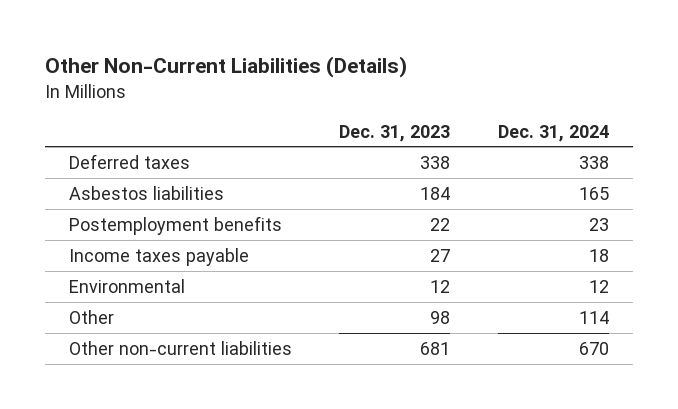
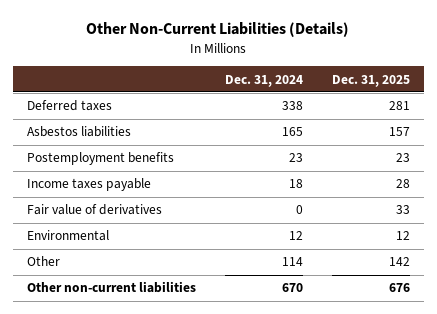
- | Dec. 31, 2023 | Dec. 31, 2024
+ | Dec. 31, 2024 | Dec. 31, 2025
+ Fair value of derivatives | 0 | 33

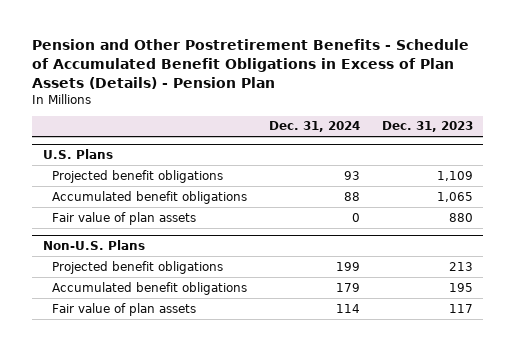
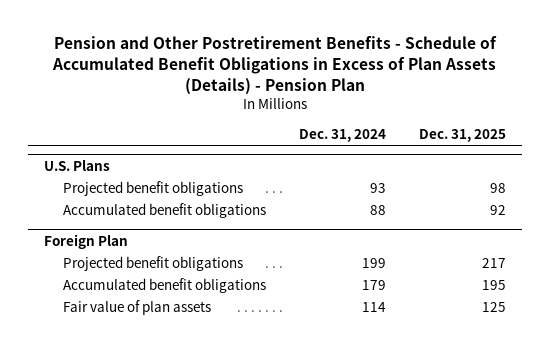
- | Dec. 31, 2024 | Dec. 31, 2023
+ | Dec. 31, 2024 | Dec. 31, 2025
@ U.S. Plans
- Fair value of plan assets | 0 | 880
- Non-U.S. Plans
+ Foreign Plan

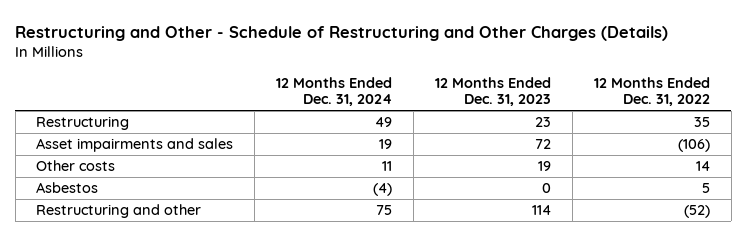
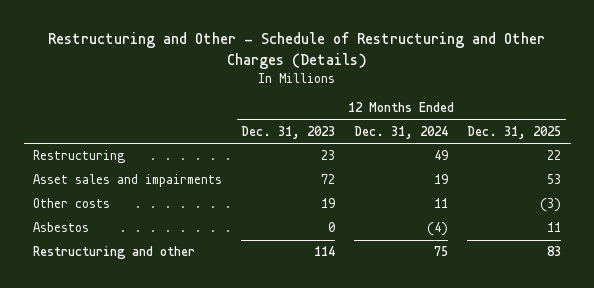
- | 12 Months Ended Dec. 31, 2024 | 12 Months Ended Dec. 31, 2023 | 12 Months Ended Dec. 31, 2022
+ | 12 Months Ended Dec. 31, 2023 | 12 Months Ended Dec. 31, 2024 | 12 Months Ended Dec. 31, 2025
- Asset impairments and sales | 19 | 72 | (106)
+ Asset sales and impairments | 72 | 19 | 53

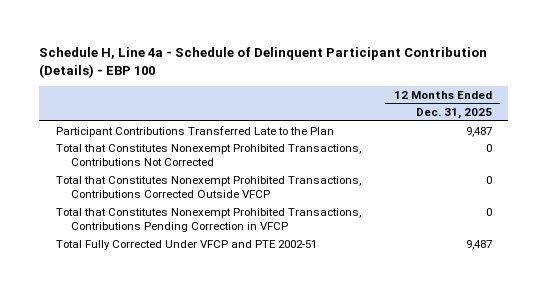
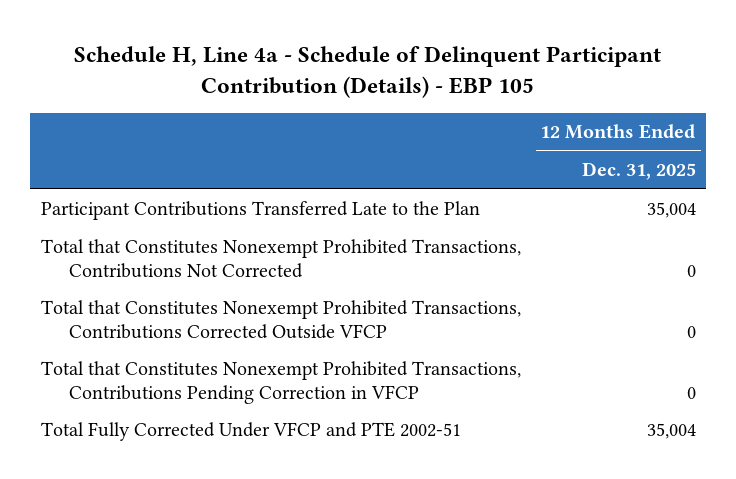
- Schedule H, Line 4a - Schedule of Delinquent Participant Contribution (Details) - EBP 100
+ Schedule H, Line 4a - Schedule of Delinquent Participant Contribution (Details) - EBP 105
- Participant Contributions Transferred Late to the Plan | 9,487
+ Participant Contributions Transferred Late to the Plan | 35,004
- Total Fully Corrected Under VFCP and PTE 2002-51 | 9,487
+ Total Fully Corrected Under VFCP and PTE 2002-51 | 35,004

